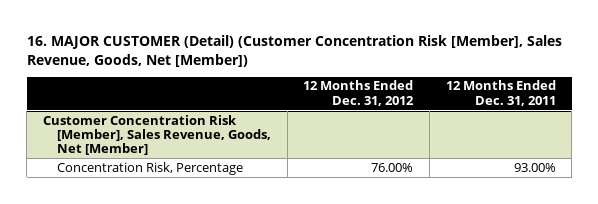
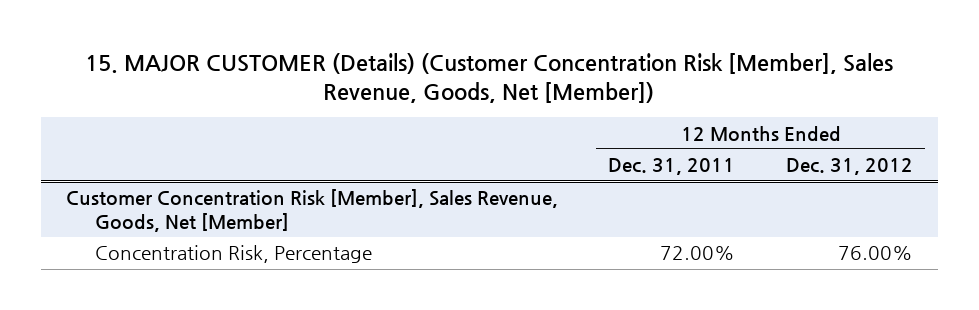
- 16. MAJOR CUSTOMER (Detail) (Customer Concentration Risk [Member], Sales Revenue, Goods, Net [Member])
+ 15. MAJOR CUSTOMER (Details) (Customer Concentration Risk [Member], Sales Revenue, Goods, Net [Member])
- | 12 Months Ended Dec. 31, 2012 | 12 Months Ended Dec. 31, 2011
+ | 12 Months Ended Dec. 31, 2011 | 12 Months Ended Dec. 31, 2012
@ Customer Concentration Risk [Member], Sales Revenue, Goods, Net [Member]
- Concentration Risk, Percentage | 76.00% | 93.00%
+ Concentration Risk, Percentage | 72.00% | 76.00%

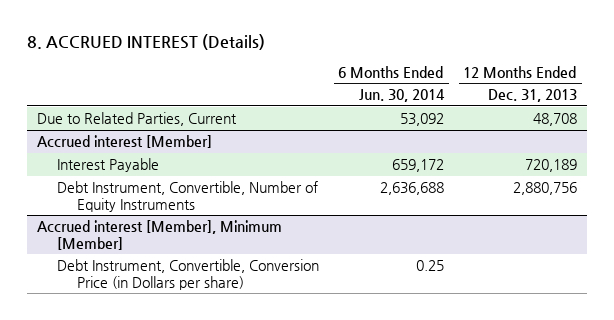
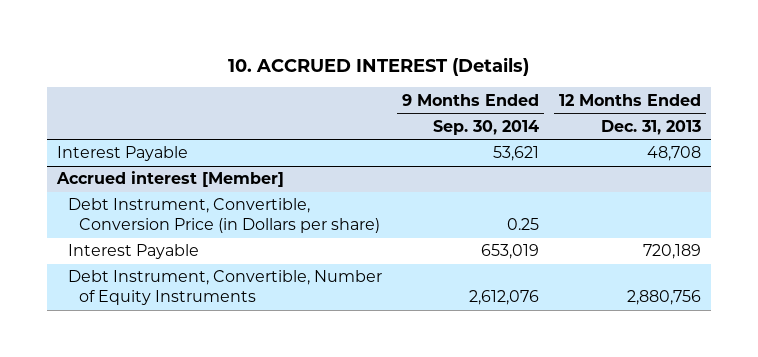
- 8. ACCRUED INTEREST (Details)
+ 10. ACCRUED INTEREST (Details)
- | 6 Months Ended Jun. 30, 2014 | 12 Months Ended Dec. 31, 2013
+ | 9 Months Ended Sep. 30, 2014 | 12 Months Ended Dec. 31, 2013
- Due to Related Parties, Current | 53,092 | 48,708
+ Interest Payable | 53,621 | 48,708
@ Accrued interest [Member]
+ Debt Instrument, Convertible, Conversion Price (in Dollars per share) | 0.25 |
- Accrued interest [Member], Minimum [Member]
- Debt Instrument, Convertible, Conversion Price (in Dollars per share) | 0.25 |

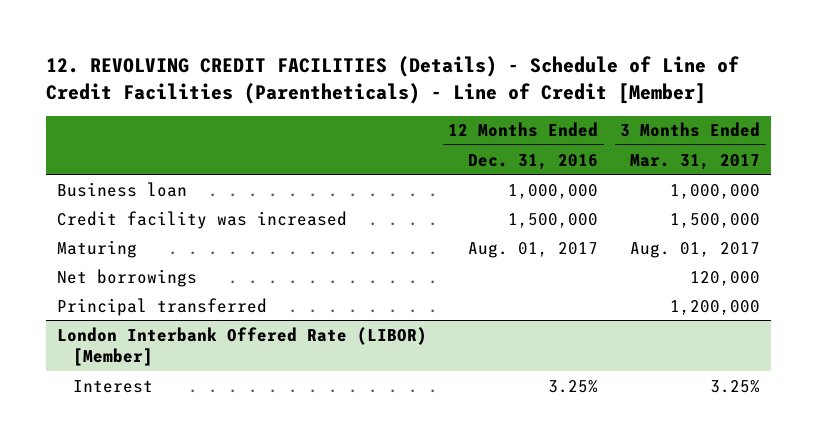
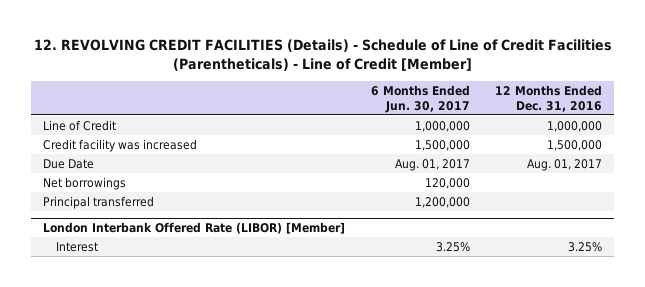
- | 12 Months Ended Dec. 31, 2016 | 3 Months Ended Mar. 31, 2017
+ | 6 Months Ended Jun. 30, 2017 | 12 Months Ended Dec. 31, 2016
- Business loan | 1,000,000 | 1,000,000
+ Line of Credit | 1,000,000 | 1,000,000
- Maturing | Aug. 01, 2017 | Aug. 01, 2017
+ Due Date | Aug. 01, 2017 | Aug. 01, 2017

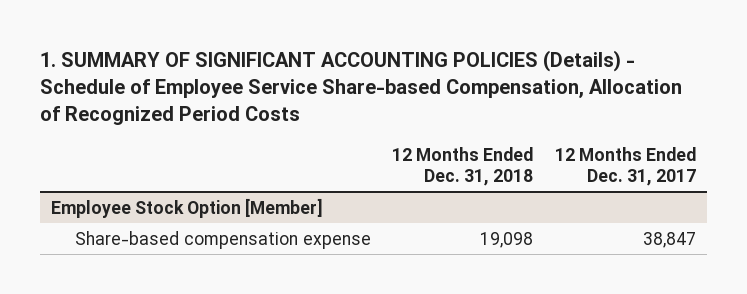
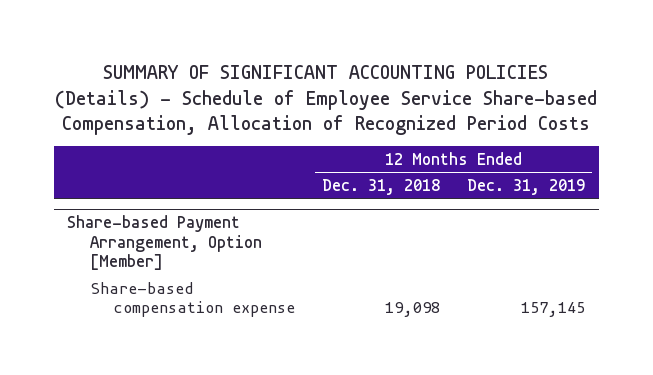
- 1. SUMMARY OF SIGNIFICANT ACCOUNTING POLICIES (Details) - Schedule of Employee Service Share-based Compensation, Allocation of Recognized Period Costs
+ SUMMARY OF SIGNIFICANT ACCOUNTING POLICIES (Details) - Schedule of Employee Service Share-based Compensation, Allocation of Recognized Period Costs
- | 12 Months Ended Dec. 31, 2018 | 12 Months Ended Dec. 31, 2017
+ | 12 Months Ended Dec. 31, 2018 | 12 Months Ended Dec. 31, 2019
- Employee Stock Option [Member]
+ Share-based Payment Arrangement, Option [Member]

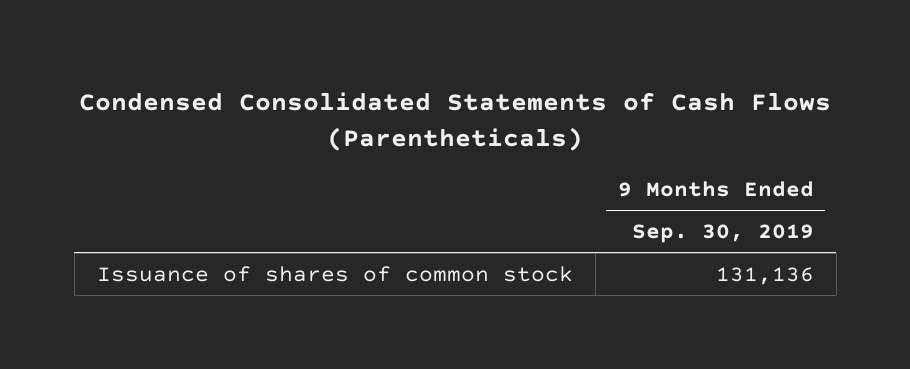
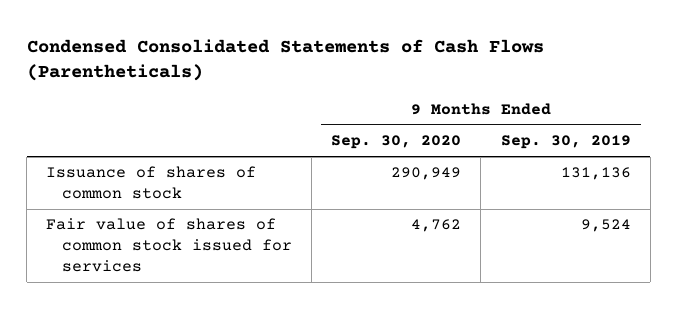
- | 9 Months Ended Sep. 30, 2019
+ | 9 Months Ended Sep. 30, 2020 | 9 Months Ended Sep. 30, 2019
+ Fair value of shares of common stock issued for services | 4,762 | 9,524

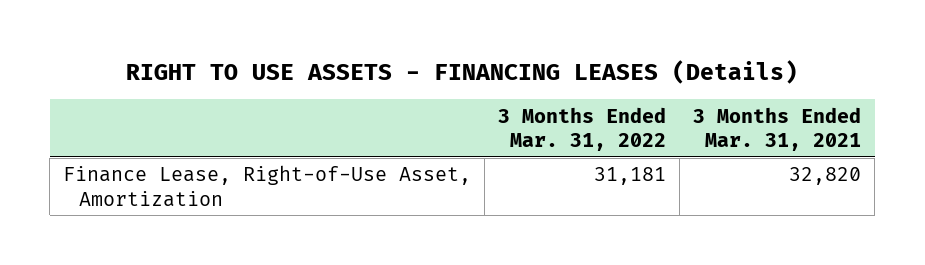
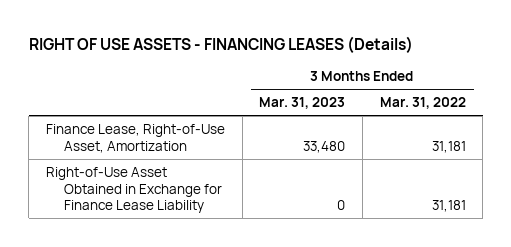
- RIGHT TO USE ASSETS - FINANCING LEASES (Details)
+ RIGHT OF USE ASSETS - FINANCING LEASES (Details)
- | 3 Months Ended Mar. 31, 2022 | 3 Months Ended Mar. 31, 2021
+ | 3 Months Ended Mar. 31, 2023 | 3 Months Ended Mar. 31, 2022
+ Right-of-Use Asset Obtained in Exchange for Finance Lease Liability | 0 | 31,181

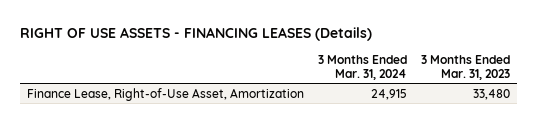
- | 3 Months Ended Mar. 31, 2023 | 3 Months Ended Mar. 31, 2022
+ | 3 Months Ended Mar. 31, 2024 | 3 Months Ended Mar. 31, 2023
- Right-of-Use Asset Obtained in Exchange for Finance Lease Liability | 0 | 31,181

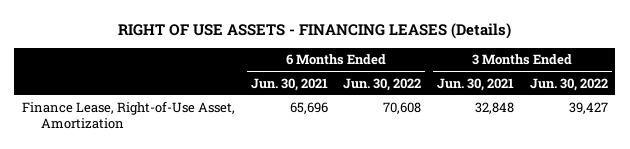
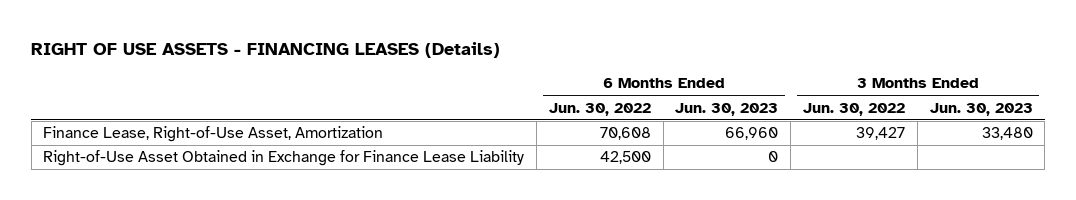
- | 6 Months Ended Jun. 30, 2021 | 6 Months Ended Jun. 30, 2022 | 3 Months Ended Jun. 30, 2021 | 3 Months Ended Jun. 30, 2022
+ | 6 Months Ended Jun. 30, 2022 | 6 Months Ended Jun. 30, 2023 | 3 Months Ended Jun. 30, 2022 | 3 Months Ended Jun. 30, 2023
+ Right-of-Use Asset Obtained in Exchange for Finance Lease Liability | 42,500 | 0 | |

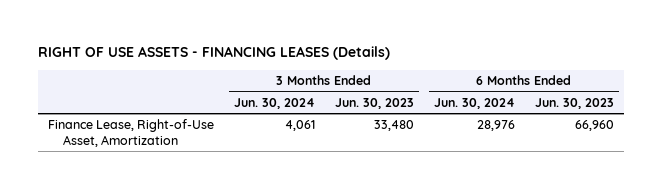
- | 6 Months Ended Jun. 30, 2022 | 6 Months Ended Jun. 30, 2023 | 3 Months Ended Jun. 30, 2022 | 3 Months Ended Jun. 30, 2023
+ | 3 Months Ended Jun. 30, 2024 | 3 Months Ended Jun. 30, 2023 | 6 Months Ended Jun. 30, 2024 | 6 Months Ended Jun. 30, 2023
- Right-of-Use Asset Obtained in Exchange for Finance Lease Liability | 42,500 | 0 | |

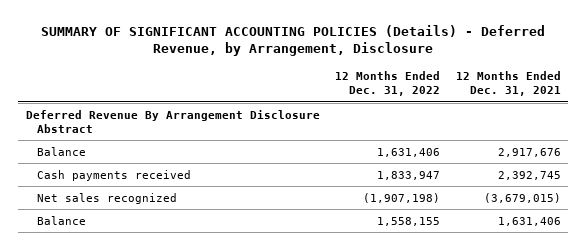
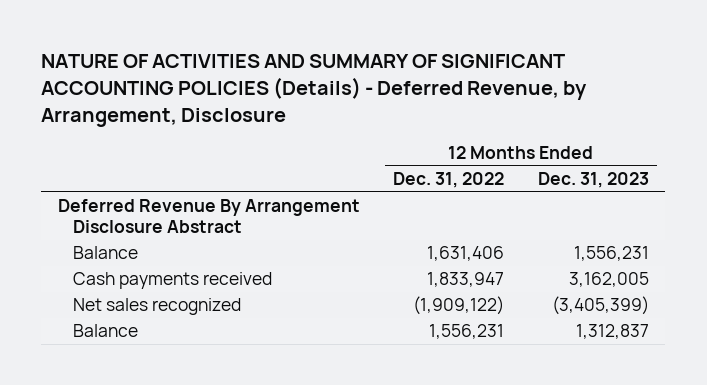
- SUMMARY OF SIGNIFICANT ACCOUNTING POLICIES (Details) - Deferred Revenue, by Arrangement, Disclosure
+ NATURE OF ACTIVITIES AND SUMMARY OF SIGNIFICANT ACCOUNTING POLICIES (Details) - Deferred Revenue, by Arrangement, Disclosure
- | 12 Months Ended Dec. 31, 2022 | 12 Months Ended Dec. 31, 2021
+ | 12 Months Ended Dec. 31, 2022 | 12 Months Ended Dec. 31, 2023
- Net sales recognized | (1,907,198) | (3,679,015)
- Balance | 1,558,155 | 1,631,406
+ Net sales recognized | (1,909,122) | (3,405,399)
+ Balance | 1,556,231 | 1,312,837

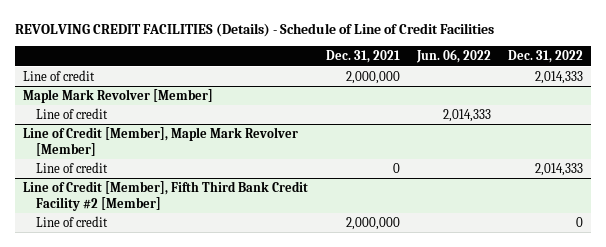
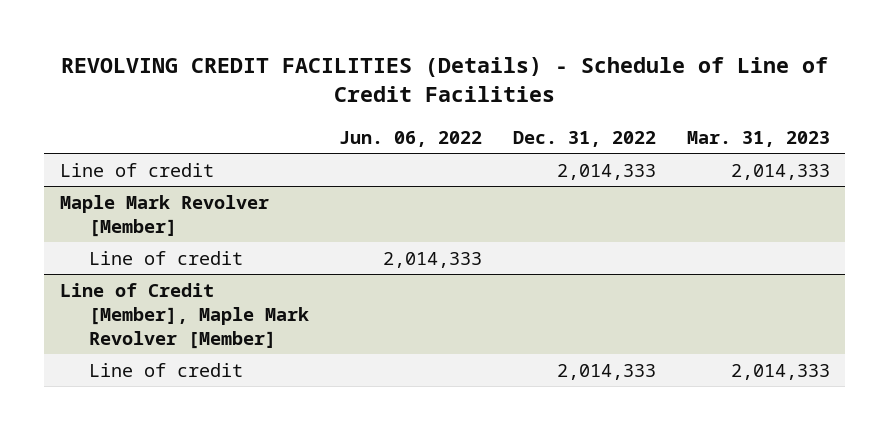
- | Dec. 31, 2021 | Jun. 06, 2022 | Dec. 31, 2022
+ | Jun. 06, 2022 | Dec. 31, 2022 | Mar. 31, 2023
- Line of Credit [Member], Fifth Third Bank Credit Facility #2 [Member]
- Line of credit | 2,000,000 | | 0

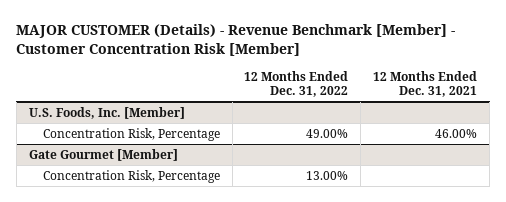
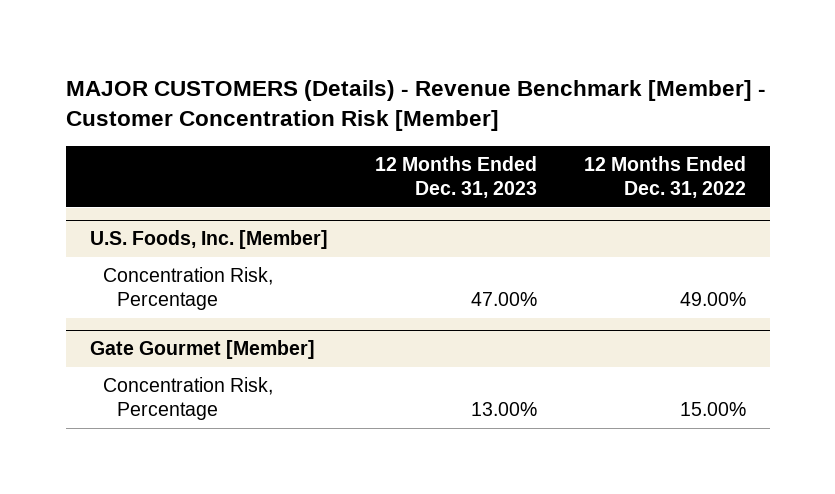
- MAJOR CUSTOMER (Details) - Revenue Benchmark [Member] - Customer Concentration Risk [Member]
+ MAJOR CUSTOMERS (Details) - Revenue Benchmark [Member] - Customer Concentration Risk [Member]
- | 12 Months Ended Dec. 31, 2022 | 12 Months Ended Dec. 31, 2021
+ | 12 Months Ended Dec. 31, 2023 | 12 Months Ended Dec. 31, 2022
@ Gate Gourmet [Member]
- Concentration Risk, Percentage | 13.00% |
+ Concentration Risk, Percentage | 13.00% | 15.00%

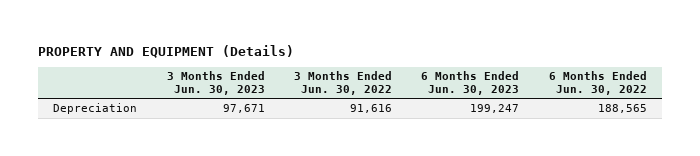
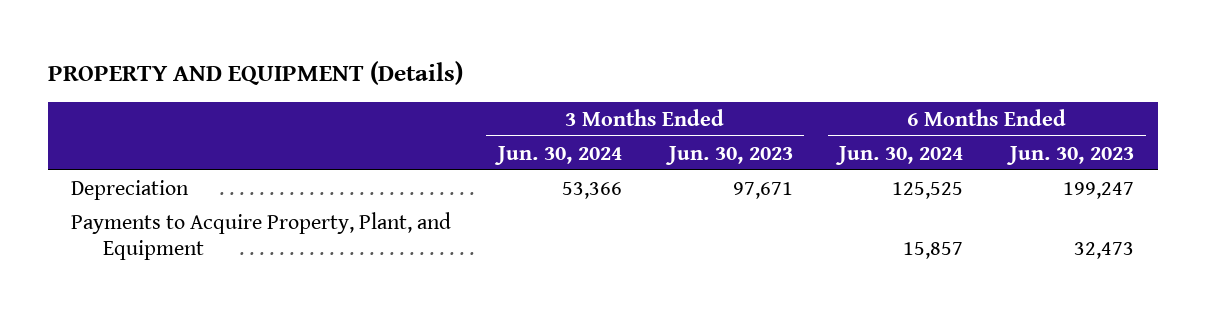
- | 3 Months Ended Jun. 30, 2023 | 3 Months Ended Jun. 30, 2022 | 6 Months Ended Jun. 30, 2023 | 6 Months Ended Jun. 30, 2022
+ | 3 Months Ended Jun. 30, 2024 | 3 Months Ended Jun. 30, 2023 | 6 Months Ended Jun. 30, 2024 | 6 Months Ended Jun. 30, 2023
+ Payments to Acquire Property, Plant, and Equipment | | | 15,857 | 32,473

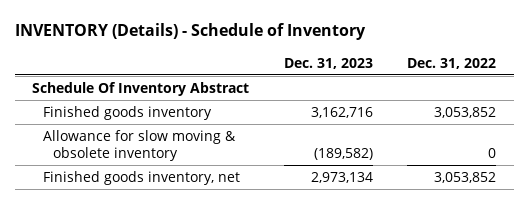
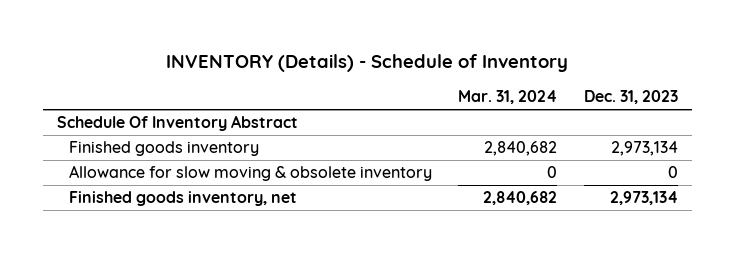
- | Dec. 31, 2023 | Dec. 31, 2022
+ | Mar. 31, 2024 | Dec. 31, 2023
- Finished goods inventory | 3,162,716 | 3,053,852
- Allowance for slow moving & obsolete inventory | (189,582) | 0
+ Finished goods inventory | 2,840,682 | 2,973,134
+ Allowance for slow moving & obsolete inventory | 0 | 0

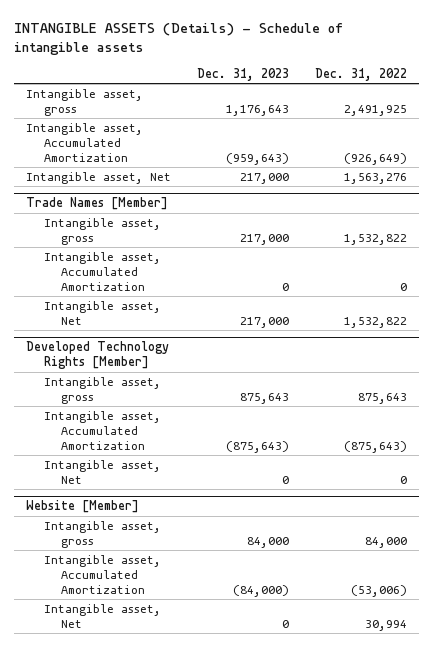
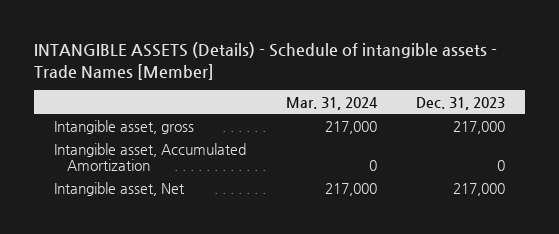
- INTANGIBLE ASSETS (Details) - Schedule of intangible assets
+ INTANGIBLE ASSETS (Details) - Schedule of intangible assets - Trade Names [Member]
- | Dec. 31, 2023 | Dec. 31, 2022
+ | Mar. 31, 2024 | Dec. 31, 2023
- Intangible asset, gross | 1,176,643 | 2,491,925
- Intangible asset, Accumulated Amortization | (959,643) | (926,649)
- Intangible asset, Net | 217,000 | 1,563,276
- Trade Names [Member]
- Developed Technology Rights [Member]
- Intangible asset, gross | 875,643 | 875,643
- Intangible asset, Accumulated Amortization | (875,643) | (875,643)
- Intangible asset, Net | 0 | 0
- Website [Member]
- Intangible asset, gross | 84,000 | 84,000
- Intangible asset, Accumulated Amortization | (84,000) | (53,006)
- Intangible asset, Net | 0 | 30,994

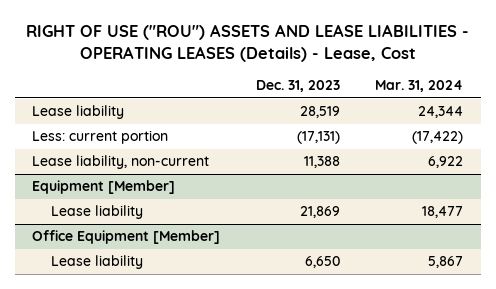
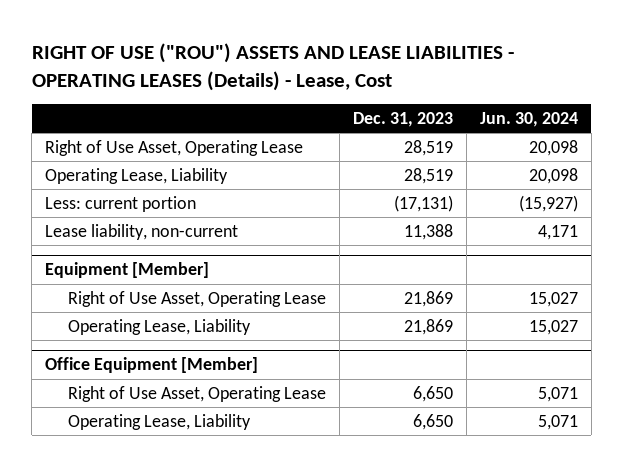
- | Dec. 31, 2023 | Mar. 31, 2024
+ | Dec. 31, 2023 | Jun. 30, 2024
- Lease liability | 28,519 | 24,344
+ Right of Use Asset, Operating Lease | 28,519 | 20,098
+ Operating Lease, Liability | 28,519 | 20,098
@ Equipment [Member]
- Lease liability | 21,869 | 18,477
+ Right of Use Asset, Operating Lease | 21,869 | 15,027
+ Operating Lease, Liability | 21,869 | 15,027
@ Office Equipment [Member]
- Lease liability | 6,650 | 5,867
+ Right of Use Asset, Operating Lease | 6,650 | 5,071
+ Operating Lease, Liability | 6,650 | 5,071

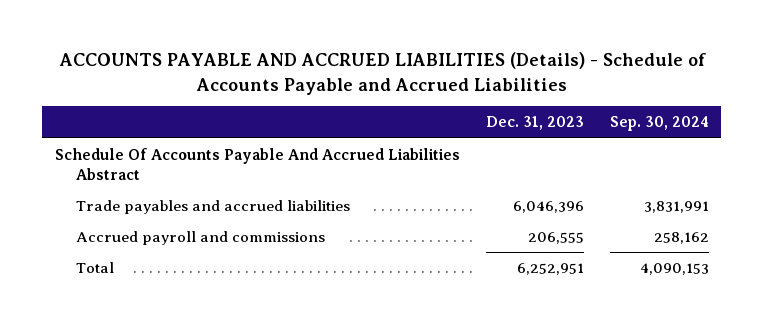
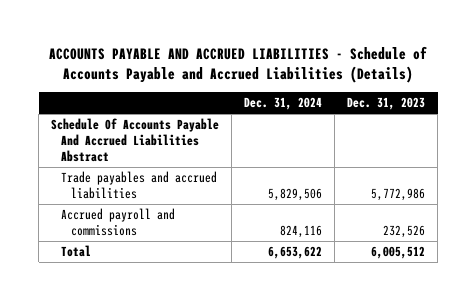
- ACCOUNTS PAYABLE AND ACCRUED LIABILITIES (Details) - Schedule of Accounts Payable and Accrued Liabilities
+ ACCOUNTS PAYABLE AND ACCRUED LIABILITIES - Schedule of Accounts Payable and Accrued Liabilities (Details)
- | Dec. 31, 2023 | Sep. 30, 2024
+ | Dec. 31, 2024 | Dec. 31, 2023
- Trade payables and accrued liabilities | 6,046,396 | 3,831,991
- Accrued payroll and commissions | 206,555 | 258,162
- Total | 6,252,951 | 4,090,153
+ Trade payables and accrued liabilities | 5,829,506 | 5,772,986
+ Accrued payroll and commissions | 824,116 | 232,526
+ Total | 6,653,622 | 6,005,512

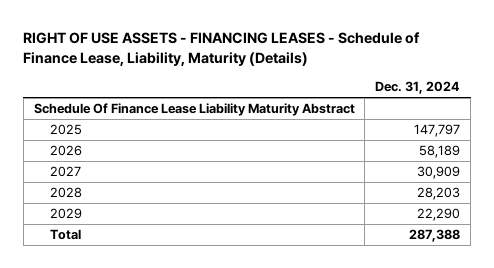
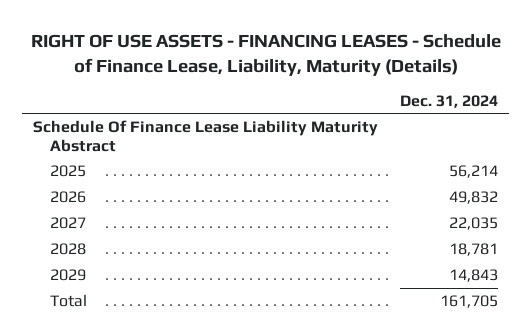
- 2025 | 147,797
- 2026 | 58,189
- 2027 | 30,909
- 2028 | 28,203
- 2029 | 22,290
- Total | 287,388
+ 2025 | 56,214
+ 2026 | 49,832
+ 2027 | 22,035
+ 2028 | 18,781
+ 2029 | 14,843
+ Total | 161,705

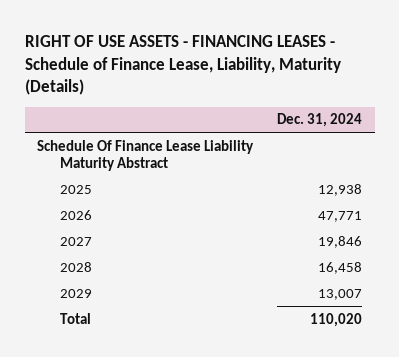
- 2025 | 56,214
- 2026 | 49,832
- 2027 | 22,035
- 2028 | 18,781
- 2029 | 14,843
- Total | 161,705
+ 2025 | 12,938
+ 2026 | 47,771
+ 2027 | 19,846
+ 2028 | 16,458
+ 2029 | 13,007
+ Total | 110,020

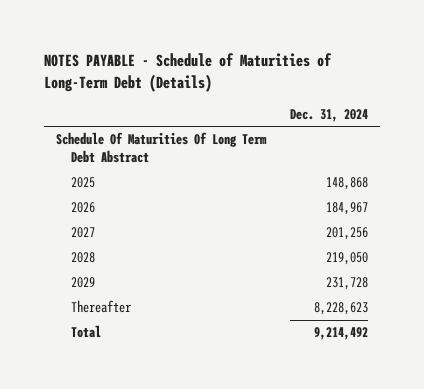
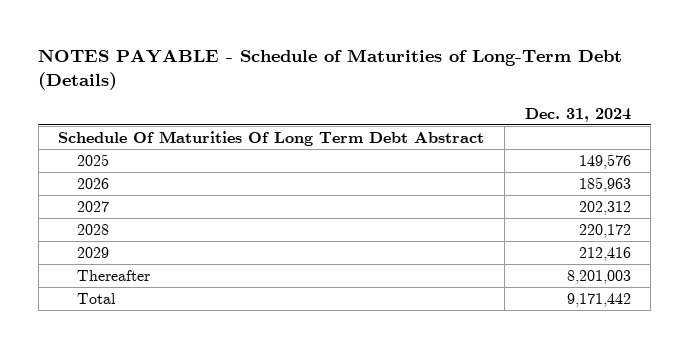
- 2025 | 148,868
- 2026 | 184,967
- 2027 | 201,256
- 2028 | 219,050
- 2029 | 231,728
- Thereafter | 8,228,623
- Total | 9,214,492
+ 2025 | 149,576
+ 2026 | 185,963
+ 2027 | 202,312
+ 2028 | 220,172
+ 2029 | 212,416
+ Thereafter | 8,201,003
+ Total | 9,171,442

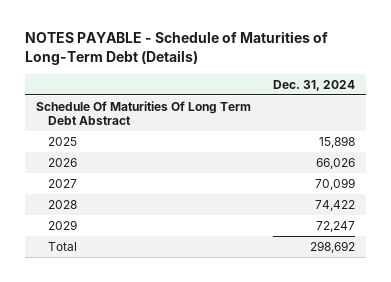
- 2025 | 149,576
- 2026 | 185,963
- 2027 | 202,312
- 2028 | 220,172
- 2029 | 212,416
- Thereafter | 8,201,003
- Total | 9,171,442
+ 2025 | 15,898
+ 2026 | 66,026
+ 2027 | 70,099
+ 2028 | 74,422
+ 2029 | 72,247
+ Total | 298,692

